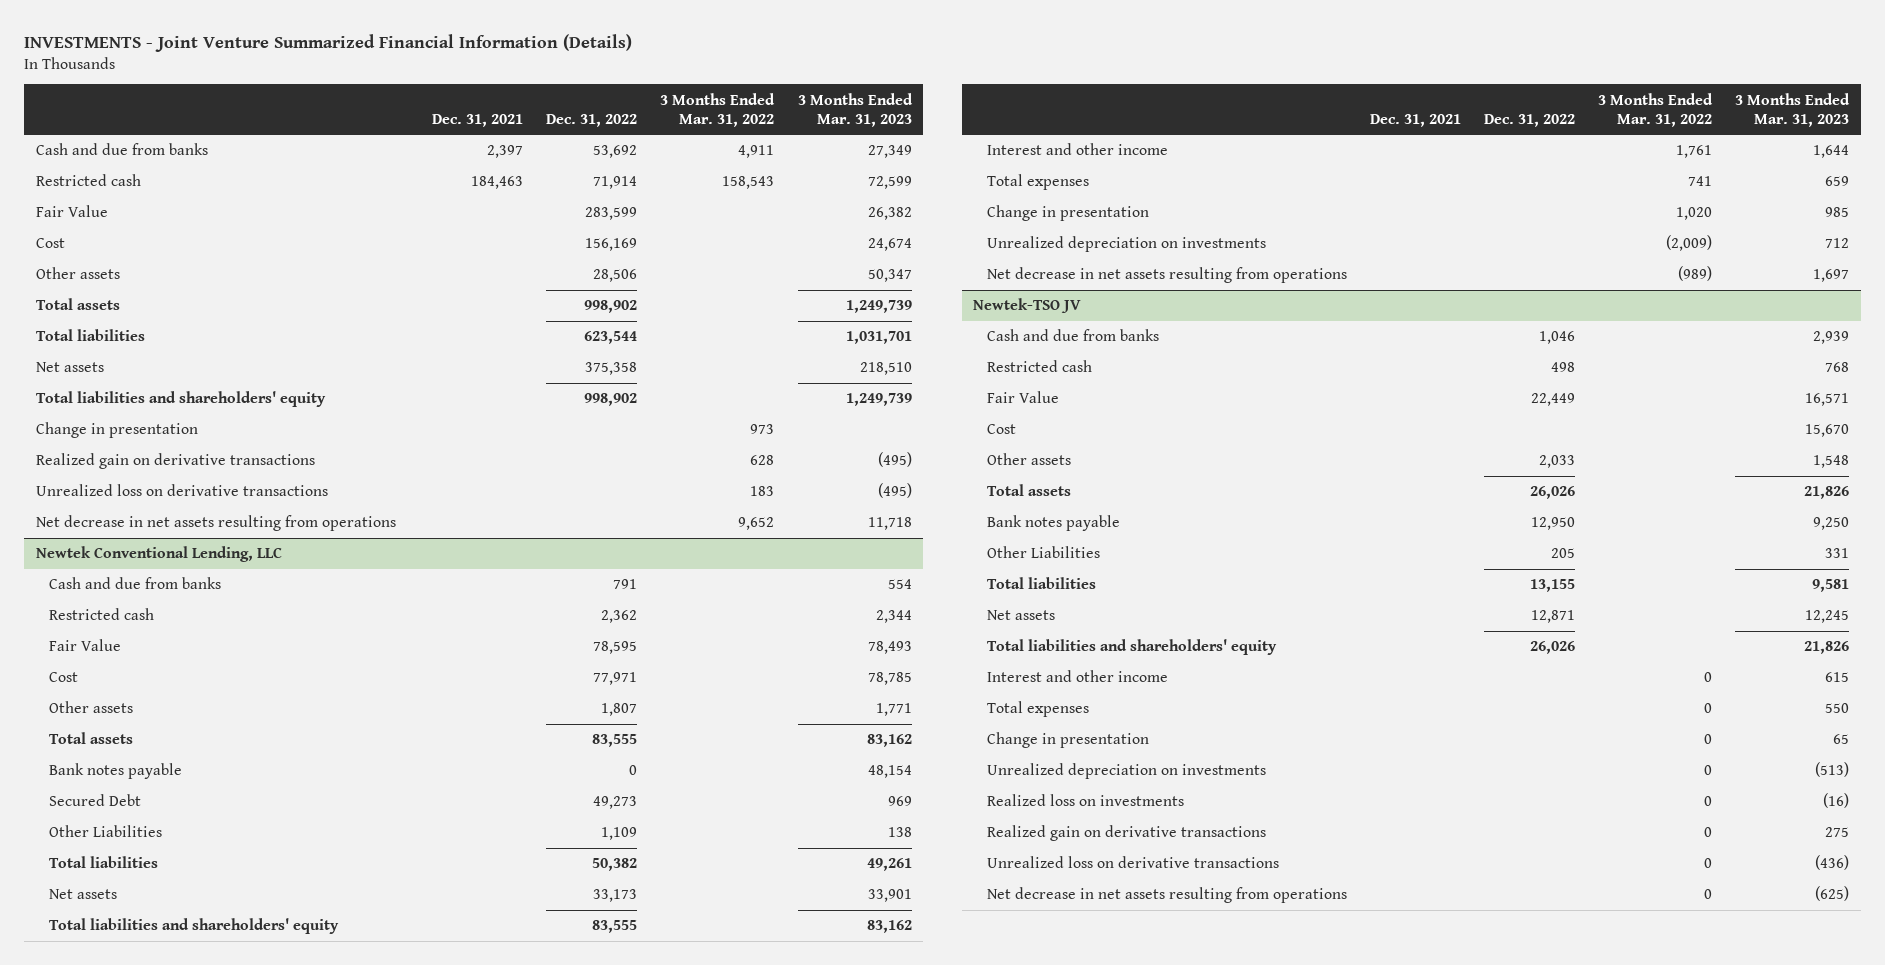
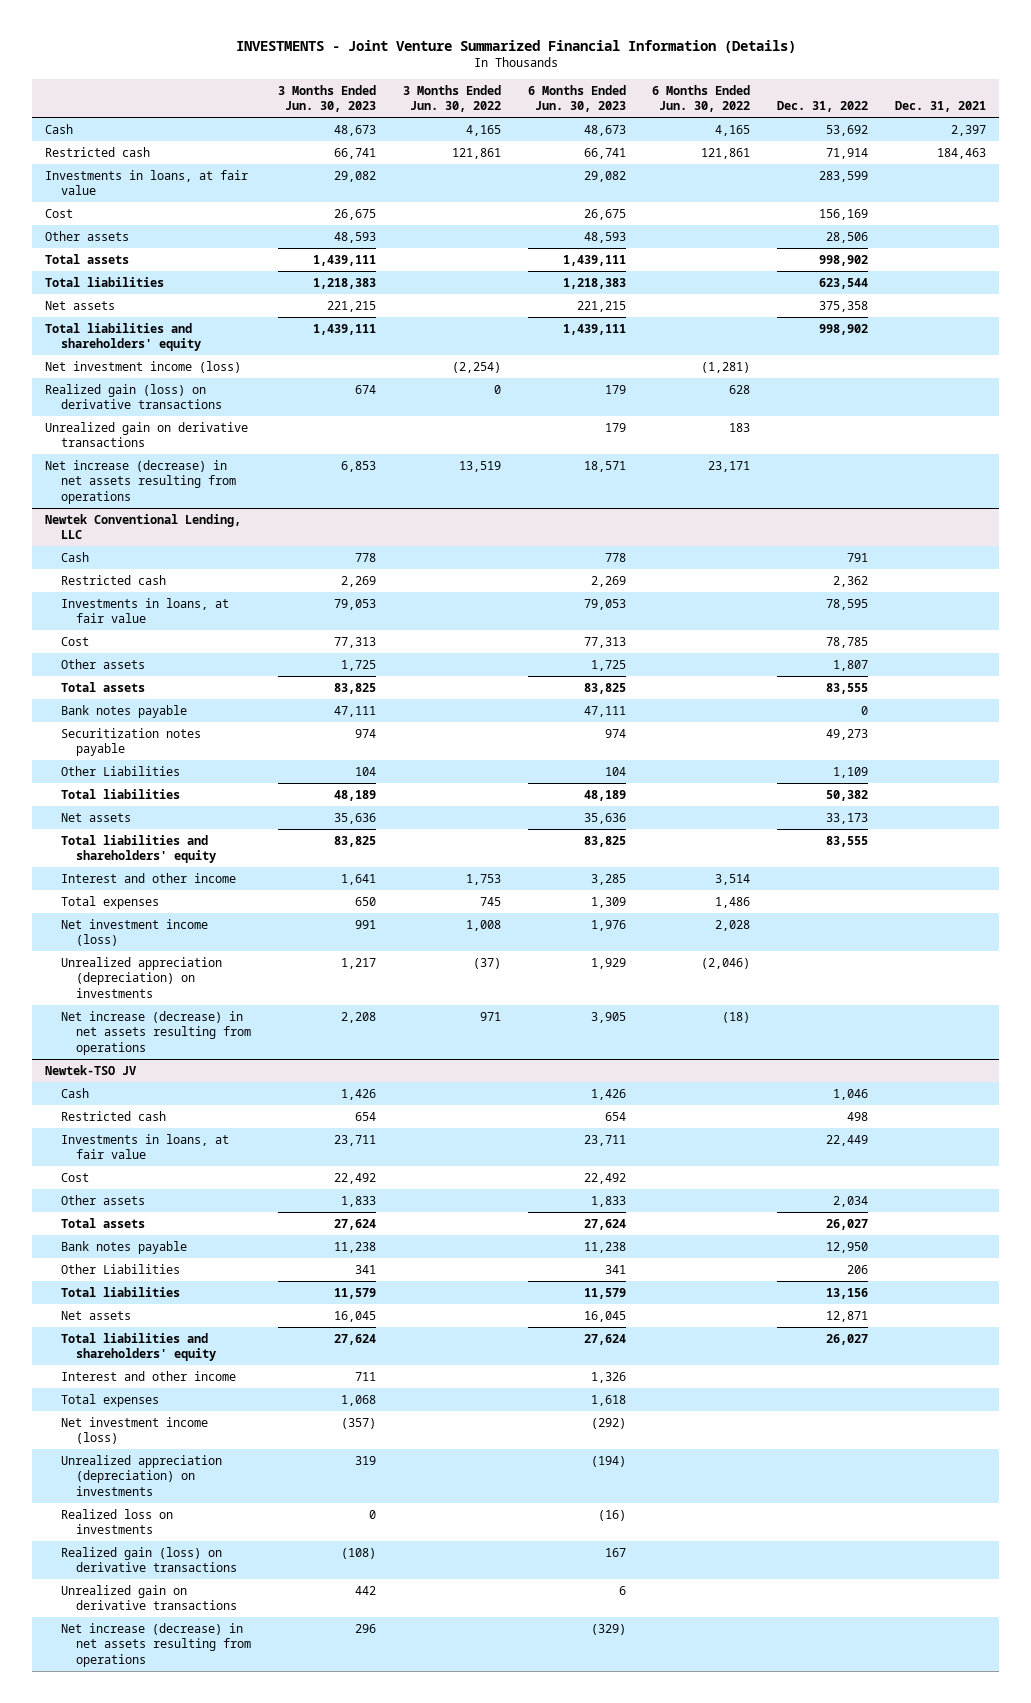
- | Dec. 31, 2021 | Dec. 31, 2022 | 3 Months Ended Mar. 31, 2022 | 3 Months Ended Mar. 31, 2023
+ | 3 Months Ended Jun. 30, 2023 | 3 Months Ended Jun. 30, 2022 | 6 Months Ended Jun. 30, 2023 | 6 Months Ended Jun. 30, 2022 | Dec. 31, 2022 | Dec. 31, 2021
- Cash and due from banks | 2,397 | 53,692 | 4,911 | 27,349
+ Cash | 48,673 | 4,165 | 48,673 | 4,165 | 53,692 | 2,397
- Fair Value | | 283,599 | | 26,382
+ Investments in loans, at fair value | 29,082 | | 29,082 | | 283,599 |
- Change in presentation | | | 973 |
- Realized gain on derivative transactions | | | 628 | (495)
- Unrealized loss on derivative transactions | | | 183 | (495)
- Net decrease in net assets resulting from operations | | | 9,652 | 11,718
+ Net investment income (loss) | | (2,254) | | (1,281) | |
+ Realized gain (loss) on derivative transactions | 674 | 0 | 179 | 628 | |
+ Unrealized gain on derivative transactions | | | 179 | 183 | |
+ Net increase (decrease) in net assets resulting from operations | 6,853 | 13,519 | 18,571 | 23,171 | |
@ Newtek Conventional Lending, LLC
- Cash and due from banks | | 791 | | 554
+ Cash | 778 | | 778 | | 791 |
- Fair Value | | 78,595 | | 78,493
- Cost | | 77,971 | | 78,785
+ Investments in loans, at fair value | 79,053 | | 79,053 | | 78,595 |
+ Cost | 77,313 | | 77,313 | | 78,785 |
- Secured Debt | | 49,273 | | 969
+ Securitization notes payable | 974 | | 974 | | 49,273 |
- Change in presentation | | | 1,020 | 985
- Unrealized depreciation on investments | | | (2,009) | 712
- Net decrease in net assets resulting from operations | | | (989) | 1,697
+ Net investment income (loss) | 991 | 1,008 | 1,976 | 2,028 | |
+ Unrealized appreciation (depreciation) on investments | 1,217 | (37) | 1,929 | (2,046) | |
+ Net increase (decrease) in net assets resulting from operations | 2,208 | 971 | 3,905 | (18) | |
@ Newtek-TSO JV
- Cash and due from banks | | 1,046 | | 2,939
+ Cash | 1,426 | | 1,426 | | 1,046 |
- Fair Value | | 22,449 | | 16,571
+ Investments in loans, at fair value | 23,711 | | 23,711 | | 22,449 |
- Other assets | | 2,033 | | 1,548
- Total assets | | 26,026 | | 21,826
+ Other assets | 1,833 | | 1,833 | | 2,034 |
+ Total assets | 27,624 | | 27,624 | | 26,027 |
- Other Liabilities | | 205 | | 331
- Total liabilities | | 13,155 | | 9,581
+ Other Liabilities | 341 | | 341 | | 206 |
+ Total liabilities | 11,579 | | 11,579 | | 13,156 |
- Total liabilities and shareholders' equity | | 26,026 | | 21,826
+ Total liabilities and shareholders' equity | 27,624 | | 27,624 | | 26,027 |
- Change in presentation | | | 0 | 65
- Unrealized depreciation on investments | | | 0 | (513)
+ Net investment income (loss) | (357) | | (292) | | |
+ Unrealized appreciation (depreciation) on investments | 319 | | (194) | | |
- Realized gain on derivative transactions | | | 0 | 275
- Unrealized loss on derivative transactions | | | 0 | (436)
- Net decrease in net assets resulting from operations | | | 0 | (625)
+ Realized gain (loss) on derivative transactions | (108) | | 167 | | |
+ Unrealized gain on derivative transactions | 442 | | 6 | | |
+ Net increase (decrease) in net assets resulting from operations | 296 | | (329) | | |

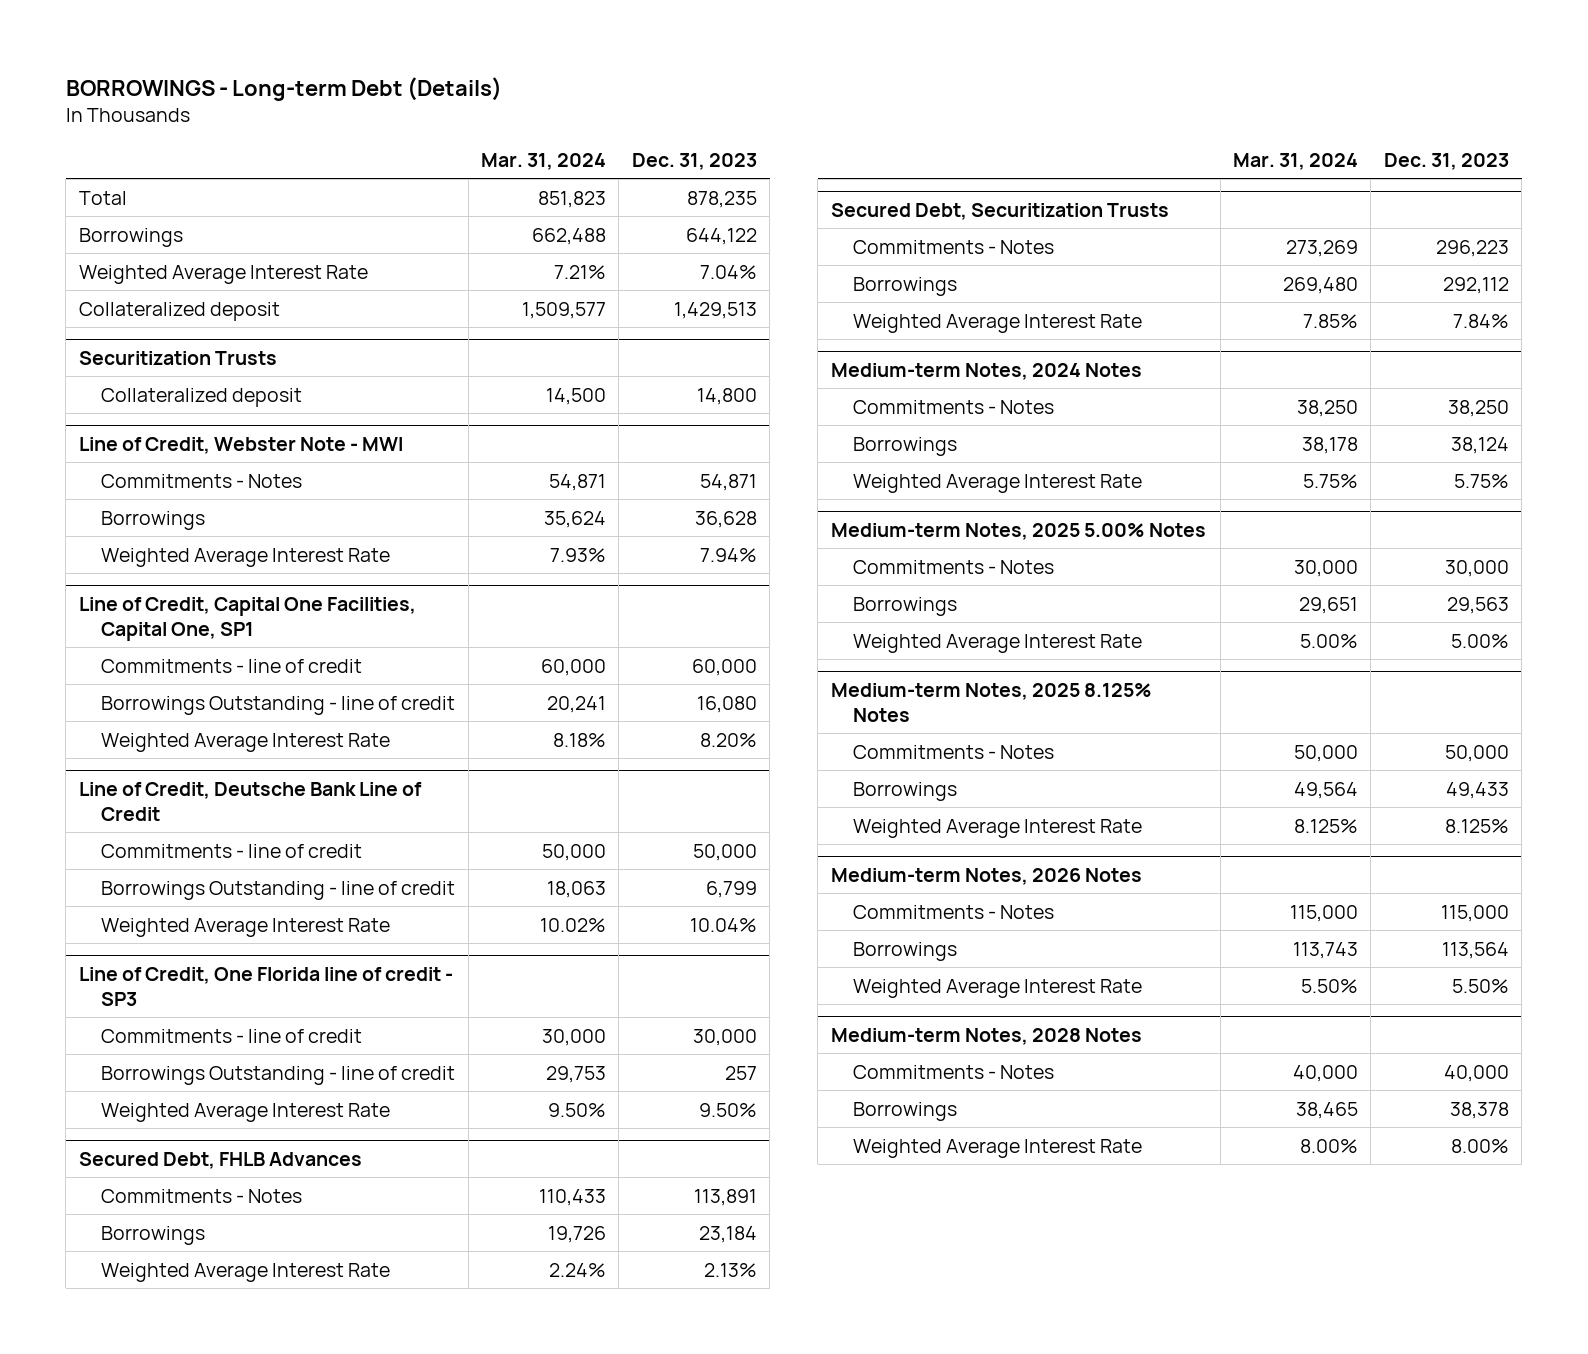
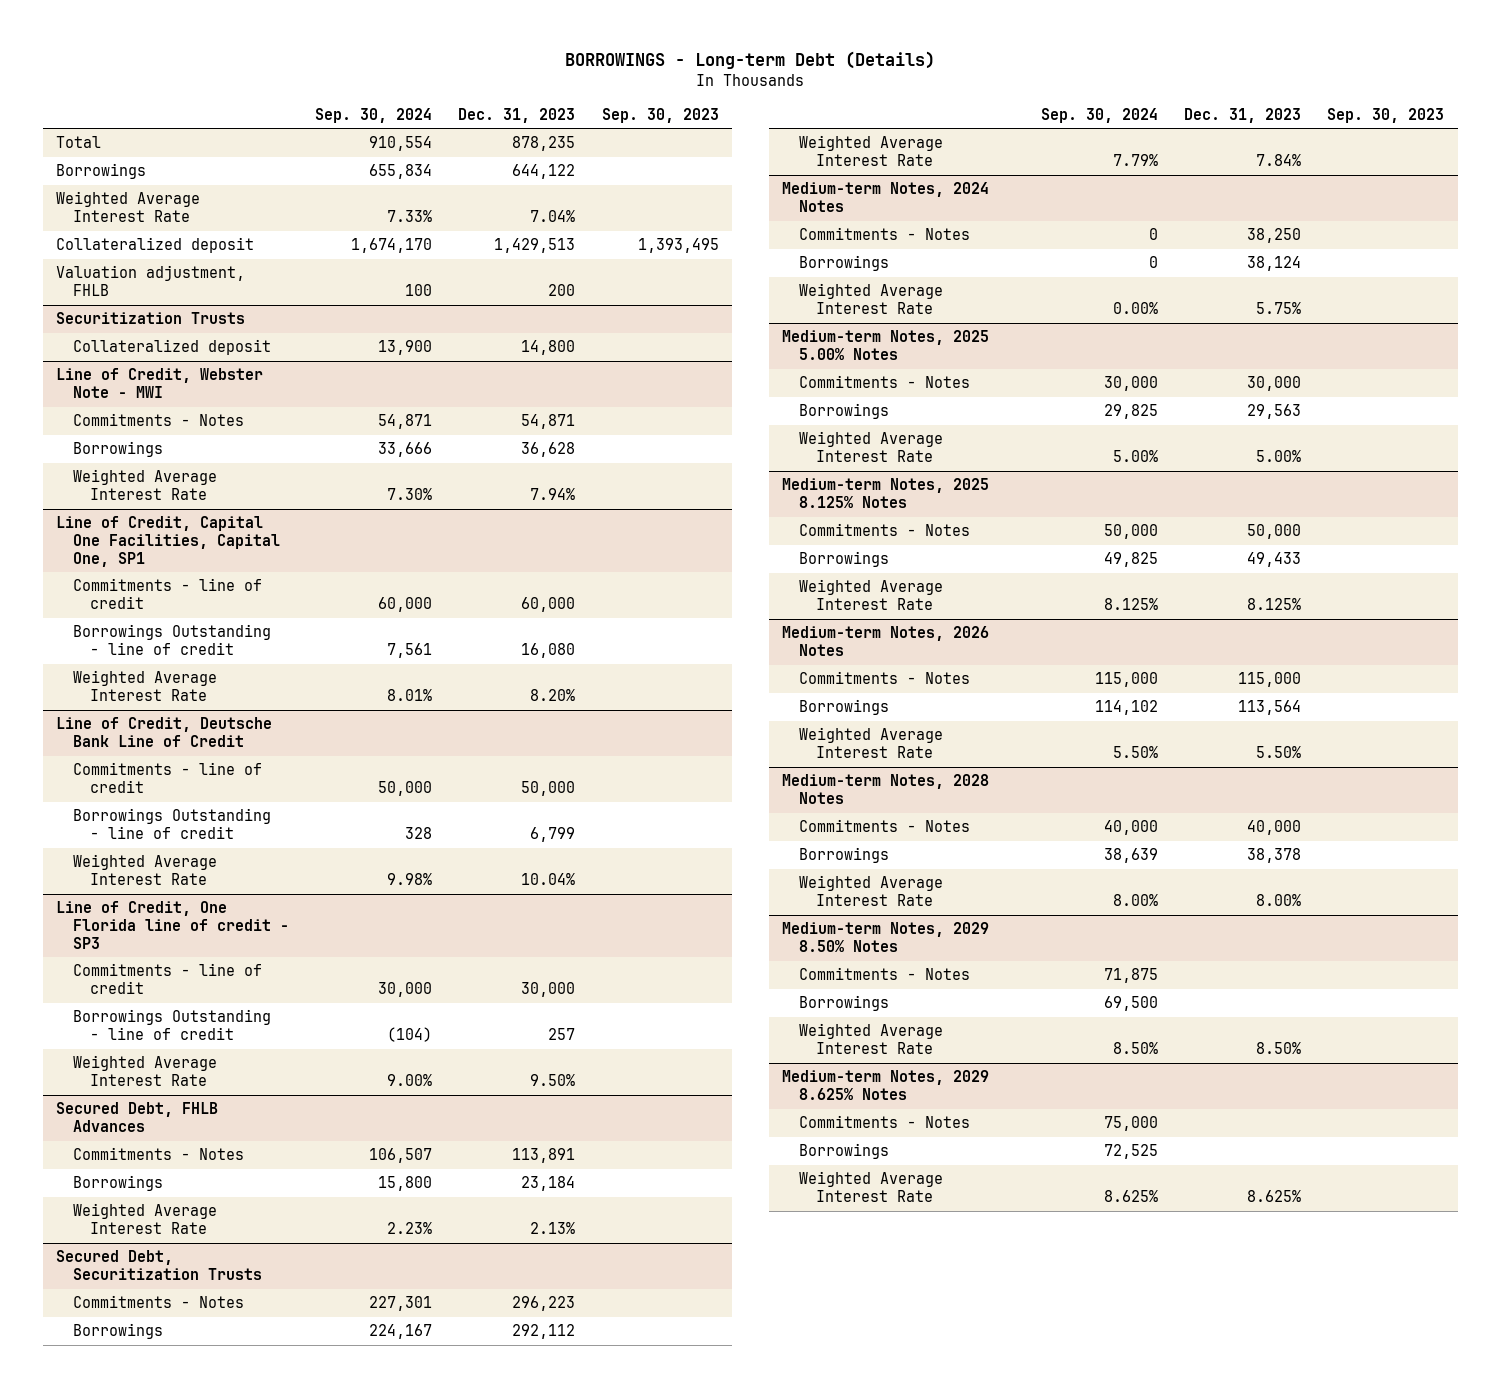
- | Mar. 31, 2024 | Dec. 31, 2023
+ | Sep. 30, 2024 | Dec. 31, 2023 | Sep. 30, 2023
+ Valuation adjustment, FHLB | 100 | 200 |
+ Medium-term Notes, 2029 8.50% Notes
+ Commitments - Notes | 71,875 | |
+ Borrowings | 69,500 | |
+ Weighted Average Interest Rate | 8.50% | 8.50% |
+ Medium-term Notes, 2029 8.625% Notes
+ Commitments - Notes | 75,000 | |
+ Borrowings | 72,525 | |
+ Weighted Average Interest Rate | 8.625% | 8.625% |

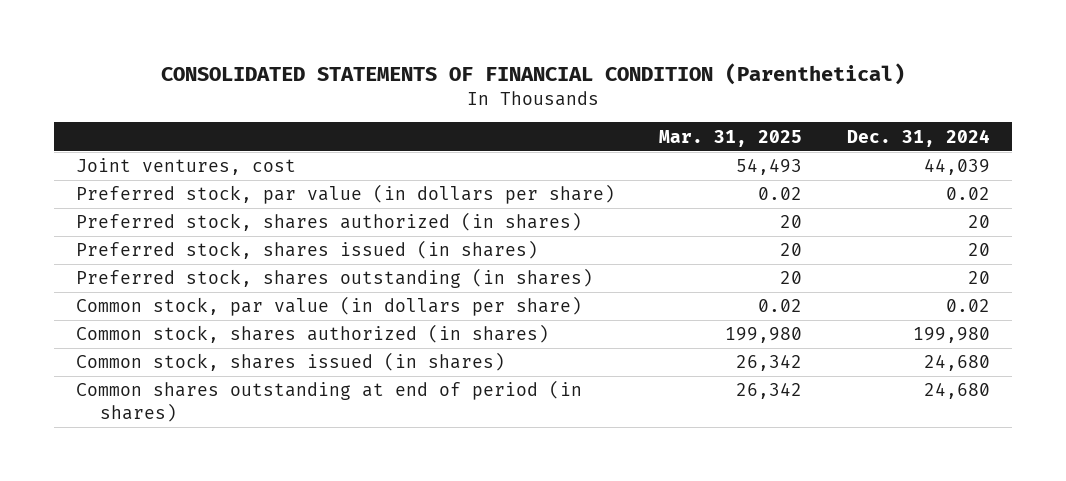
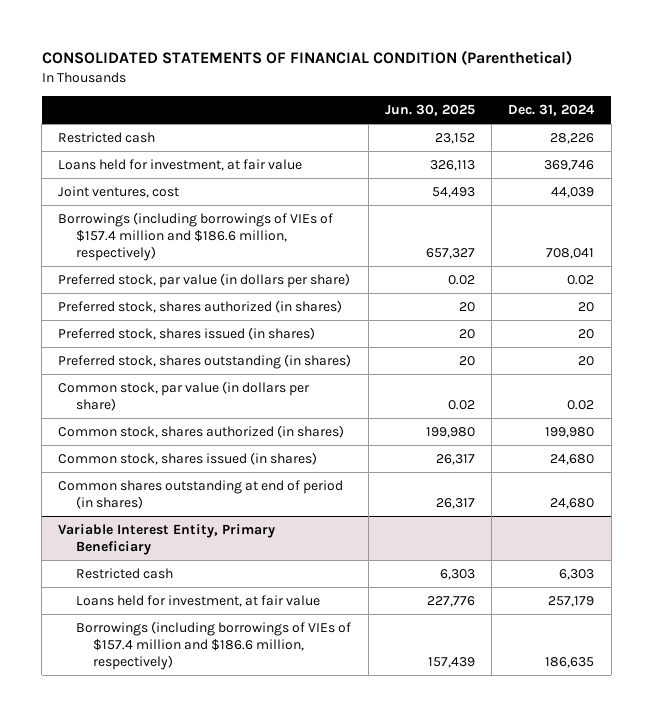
- | Mar. 31, 2025 | Dec. 31, 2024
+ | Jun. 30, 2025 | Dec. 31, 2024
+ Restricted cash | 23,152 | 28,226
+ Loans held for investment, at fair value | 326,113 | 369,746
+ Borrowings (including borrowings of VIEs of $157.4 million and $186.6 million, respectively) | 657,327 | 708,041
+ Variable Interest Entity, Primary Beneficiary
+ Restricted cash | 6,303 | 6,303
+ Loans held for investment, at fair value | 227,776 | 257,179
+ Borrowings (including borrowings of VIEs of $157.4 million and $186.6 million, respectively) | 157,439 | 186,635

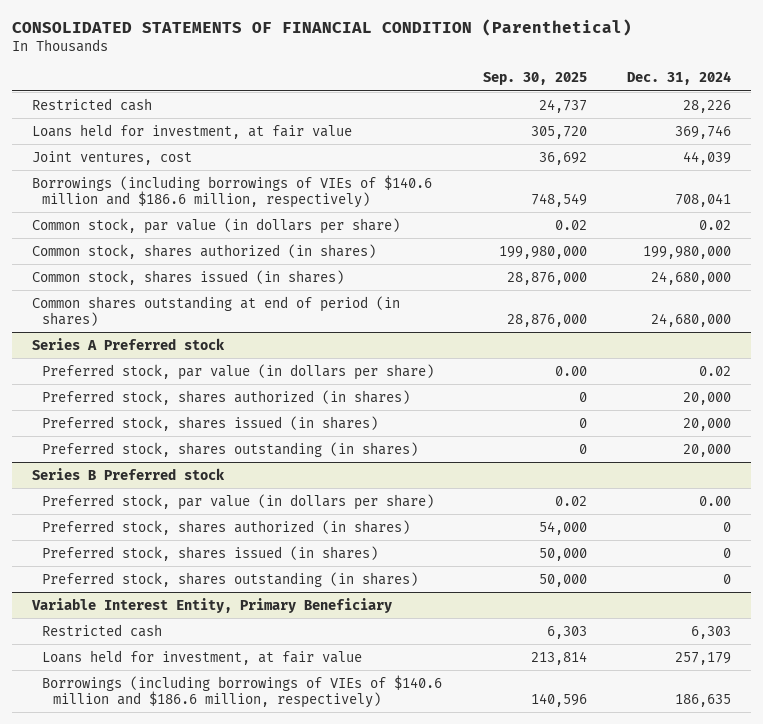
- | Jun. 30, 2025 | Dec. 31, 2024
+ | Sep. 30, 2025 | Dec. 31, 2024
- Borrowings (including borrowings of VIEs of $157.4 million and $186.6 million, respectively) | 657,327 | 708,041
- Preferred stock, par value (in dollars per share) | 0.02 | 0.02
- Preferred stock, shares authorized (in shares) | 20 | 20
- Preferred stock, shares issued (in shares) | 20 | 20
- Preferred stock, shares outstanding (in shares) | 20 | 20
+ Borrowings (including borrowings of VIEs of $140.6 million and $186.6 million, respectively) | 748,549 | 708,041
- Common stock, shares authorized (in shares) | 199,980 | 199,980
- Common stock, shares issued (in shares) | 26,317 | 24,680
- Common shares outstanding at end of period (in shares) | 26,317 | 24,680
+ Common stock, shares authorized (in shares) | 199,980,000 | 199,980,000
+ Common stock, shares issued (in shares) | 28,876,000 | 24,680,000
+ Common shares outstanding at end of period (in shares) | 28,876,000 | 24,680,000
+ Series A Preferred stock
+ Preferred stock, par value (in dollars per share) | 0.00 | 0.02
+ Preferred stock, shares authorized (in shares) | 0 | 20,000
+ Preferred stock, shares issued (in shares) | 0 | 20,000
+ Preferred stock, shares outstanding (in shares) | 0 | 20,000
+ Series B Preferred stock
+ Preferred stock, par value (in dollars per share) | 0.02 | 0.00
+ Preferred stock, shares authorized (in shares) | 54,000 | 0
+ Preferred stock, shares issued (in shares) | 50,000 | 0
+ Preferred stock, shares outstanding (in shares) | 50,000 | 0
@ Variable Interest Entity, Primary Beneficiary
- Borrowings (including borrowings of VIEs of $157.4 million and $186.6 million, respectively) | 157,439 | 186,635
+ Borrowings (including borrowings of VIEs of $140.6 million and $186.6 million, respectively) | 140,596 | 186,635

